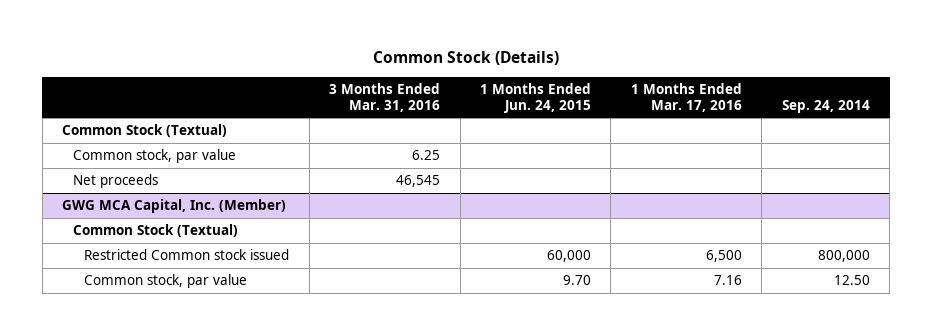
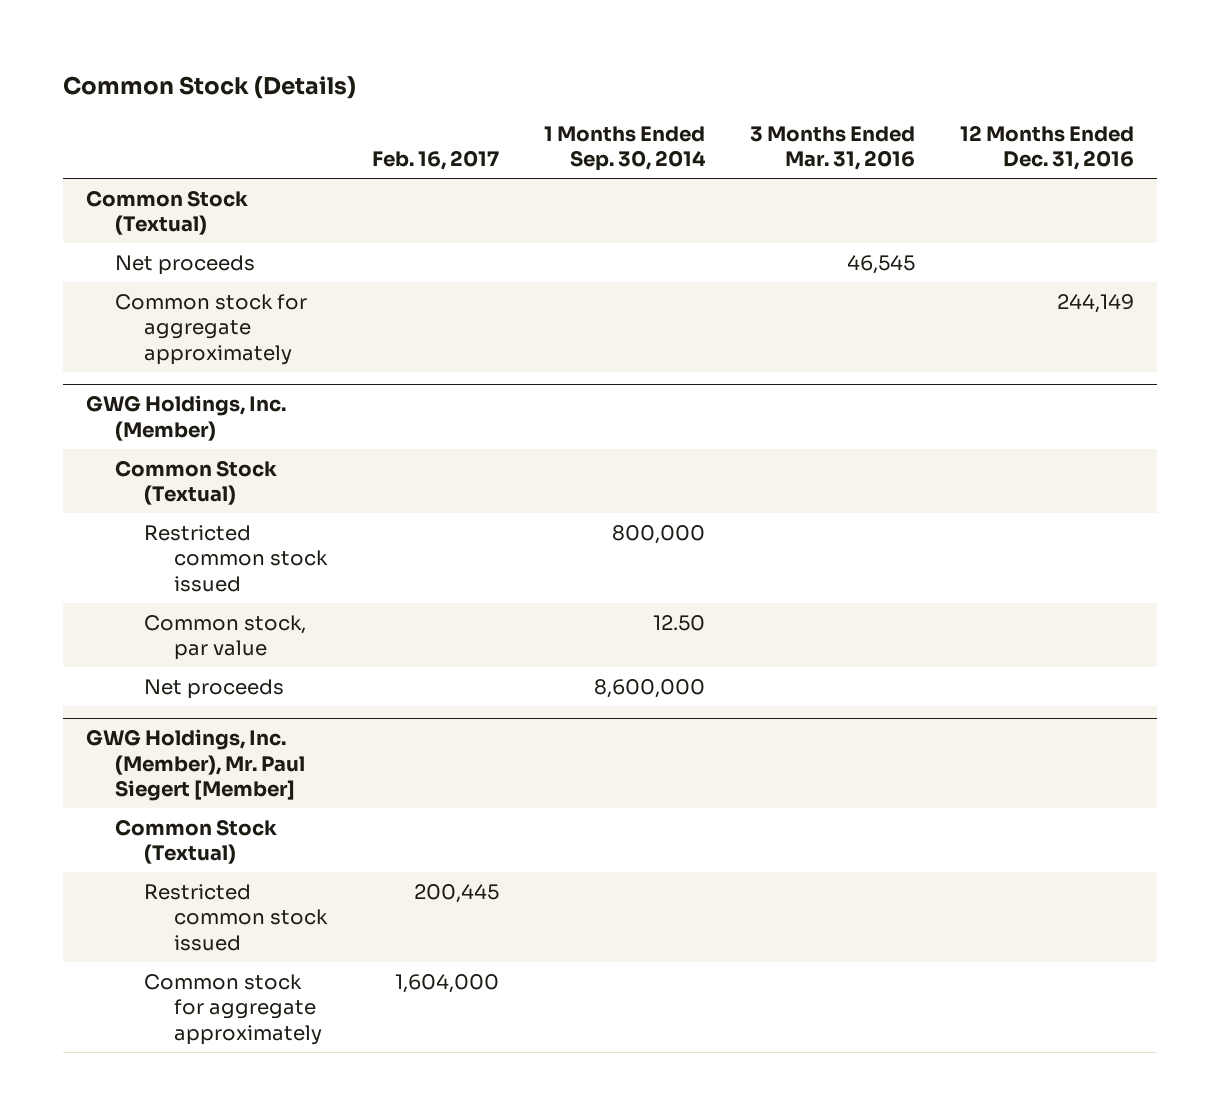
- | 3 Months Ended Mar. 31, 2016 | 1 Months Ended Jun. 24, 2015 | 1 Months Ended Mar. 17, 2016 | Sep. 24, 2014
+ | Feb. 16, 2017 | 1 Months Ended Sep. 30, 2014 | 3 Months Ended Mar. 31, 2016 | 12 Months Ended Dec. 31, 2016
- Common stock, par value | 6.25 | | |
- GWG MCA Capital, Inc. (Member)
+ Common stock for aggregate approximately | | | | 244,149
+ GWG Holdings, Inc. (Member)
- Restricted Common stock issued | | 60,000 | 6,500 | 800,000
+ Restricted common stock issued | | 800,000 | |
+ Net proceeds | | 8,600,000 | |
+ GWG Holdings, Inc. (Member), Mr. Paul Siegert [Member]
+ Common Stock (Textual)
+ Restricted common stock issued | 200,445 | | |
+ Common stock for aggregate approximately | 1,604,000 | | |

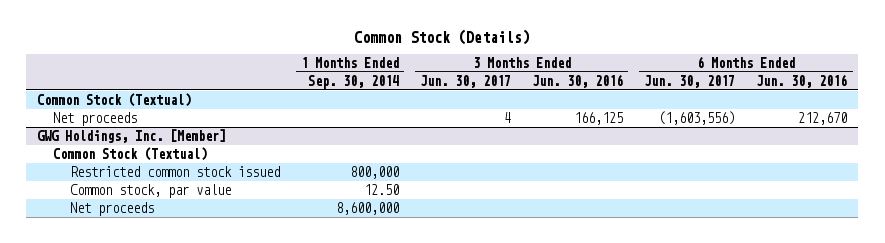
- | Feb. 16, 2017 | 1 Months Ended Sep. 30, 2014 | 3 Months Ended Mar. 31, 2016 | 12 Months Ended Dec. 31, 2016
+ | 1 Months Ended Sep. 30, 2014 | 3 Months Ended Jun. 30, 2017 | 3 Months Ended Jun. 30, 2016 | 6 Months Ended Jun. 30, 2017 | 6 Months Ended Jun. 30, 2016
- Common stock for aggregate approximately | | | | 244,149
- GWG Holdings, Inc. (Member)
+ GWG Holdings, Inc. [Member]
- GWG Holdings, Inc. (Member), Mr. Paul Siegert [Member]
- Common Stock (Textual)
- Restricted common stock issued | 200,445 | | |
- Common stock for aggregate approximately | 1,604,000 | | |

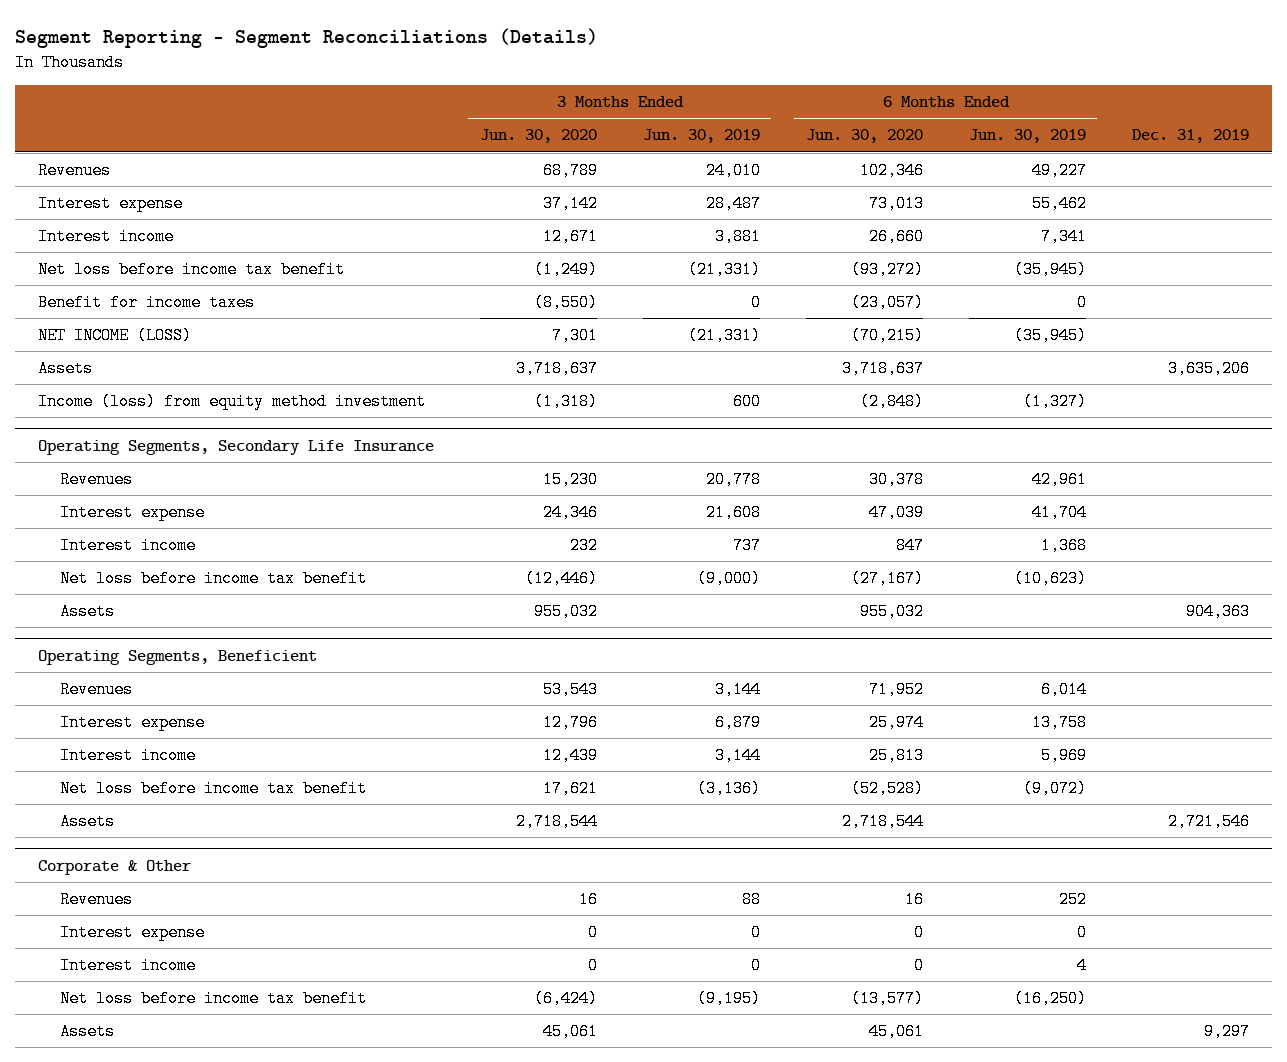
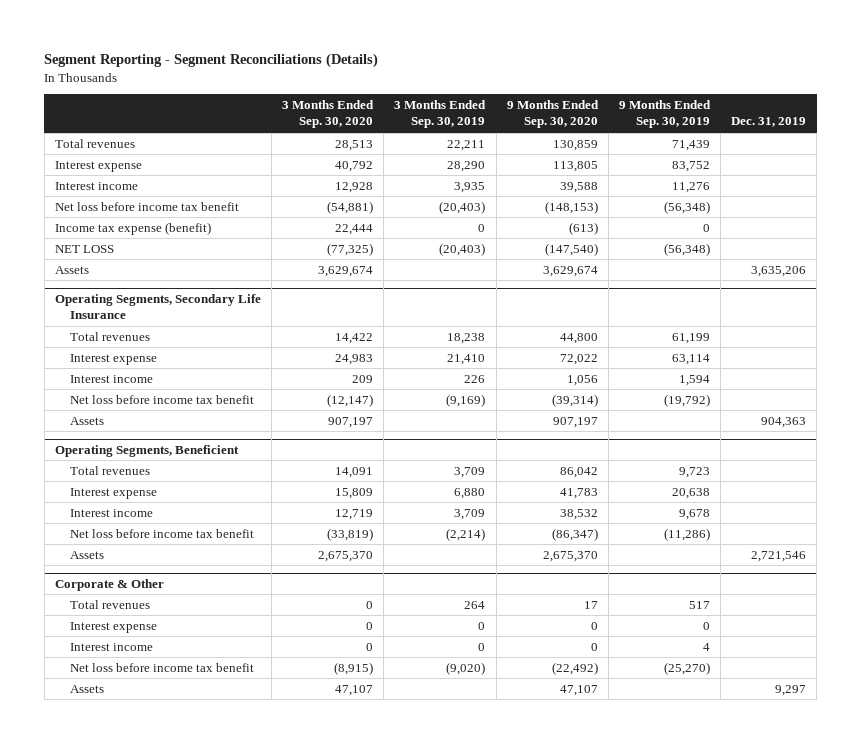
- | 3 Months Ended Jun. 30, 2020 | 3 Months Ended Jun. 30, 2019 | 6 Months Ended Jun. 30, 2020 | 6 Months Ended Jun. 30, 2019 | Dec. 31, 2019
+ | 3 Months Ended Sep. 30, 2020 | 3 Months Ended Sep. 30, 2019 | 9 Months Ended Sep. 30, 2020 | 9 Months Ended Sep. 30, 2019 | Dec. 31, 2019
- Revenues | 68,789 | 24,010 | 102,346 | 49,227 |
+ Total revenues | 28,513 | 22,211 | 130,859 | 71,439 |
- Benefit for income taxes | (8,550) | 0 | (23,057) | 0 |
- NET INCOME (LOSS) | 7,301 | (21,331) | (70,215) | (35,945) |
+ Income tax expense (benefit) | 22,444 | 0 | (613) | 0 |
+ NET LOSS | (77,325) | (20,403) | (147,540) | (56,348) |
- Income (loss) from equity method investment | (1,318) | 600 | (2,848) | (1,327) |
@ Operating Segments, Secondary Life Insurance
- Revenues | 15,230 | 20,778 | 30,378 | 42,961 |
+ Total revenues | 14,422 | 18,238 | 44,800 | 61,199 |
@ Operating Segments, Beneficient
- Revenues | 53,543 | 3,144 | 71,952 | 6,014 |
+ Total revenues | 14,091 | 3,709 | 86,042 | 9,723 |
@ Corporate & Other
- Revenues | 16 | 88 | 16 | 252 |
+ Total revenues | 0 | 264 | 17 | 517 |

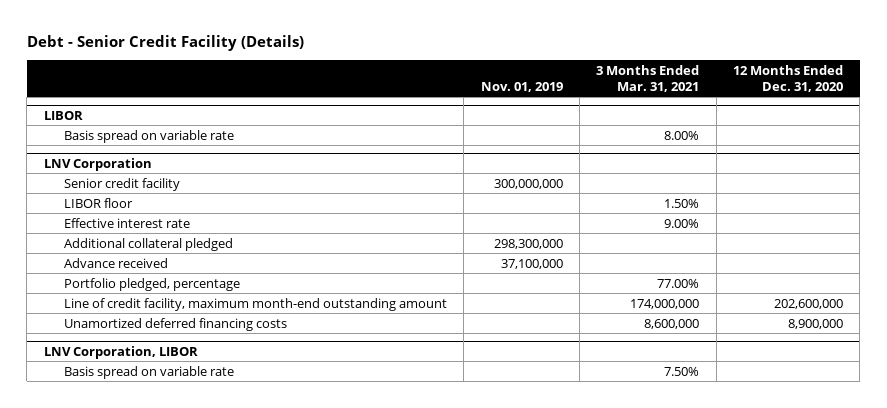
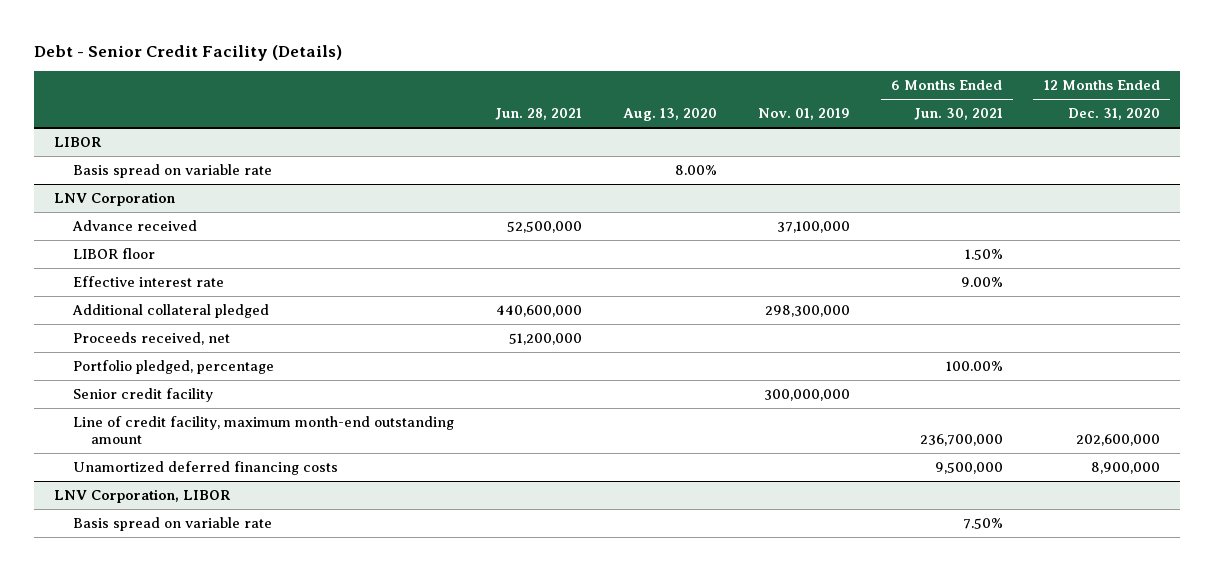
- | Nov. 01, 2019 | 3 Months Ended Mar. 31, 2021 | 12 Months Ended Dec. 31, 2020
+ | Jun. 28, 2021 | Aug. 13, 2020 | Nov. 01, 2019 | 6 Months Ended Jun. 30, 2021 | 12 Months Ended Dec. 31, 2020
@ LNV Corporation
moved up: Advance received | 52,500,000 | | 37,100,000 | |
+ Proceeds received, net | 51,200,000 | | | |
moved down: Senior credit facility | | | 300,000,000 | |

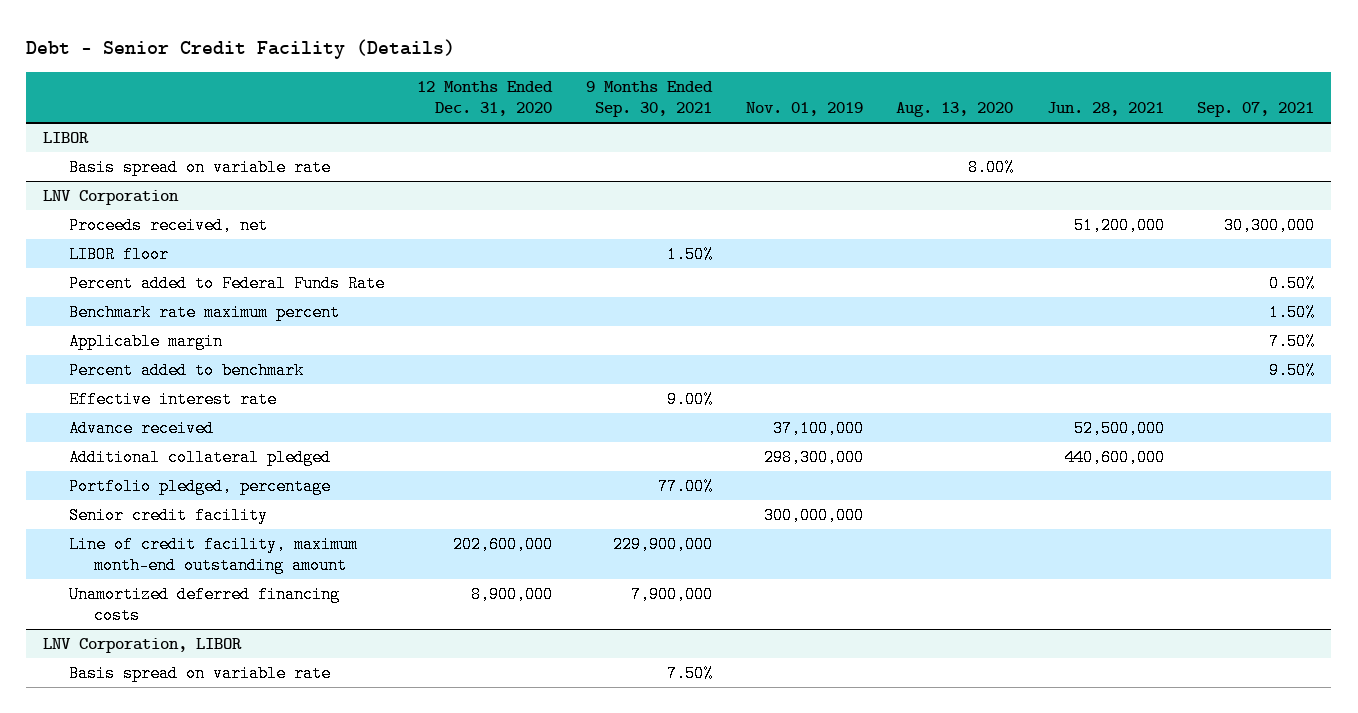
- | Jun. 28, 2021 | Aug. 13, 2020 | Nov. 01, 2019 | 6 Months Ended Jun. 30, 2021 | 12 Months Ended Dec. 31, 2020
+ | 12 Months Ended Dec. 31, 2020 | 9 Months Ended Sep. 30, 2021 | Nov. 01, 2019 | Aug. 13, 2020 | Jun. 28, 2021 | Sep. 07, 2021
@ LNV Corporation
moved up: Proceeds received, net | | | | | 51,200,000 | 30,300,000
+ Percent added to Federal Funds Rate | | | | | | 0.50%
+ Benchmark rate maximum percent | | | | | | 1.50%
+ Applicable margin | | | | | | 7.50%
+ Percent added to benchmark | | | | | | 9.50%
moved down: Advance received | | | 37,100,000 | | 52,500,000 |

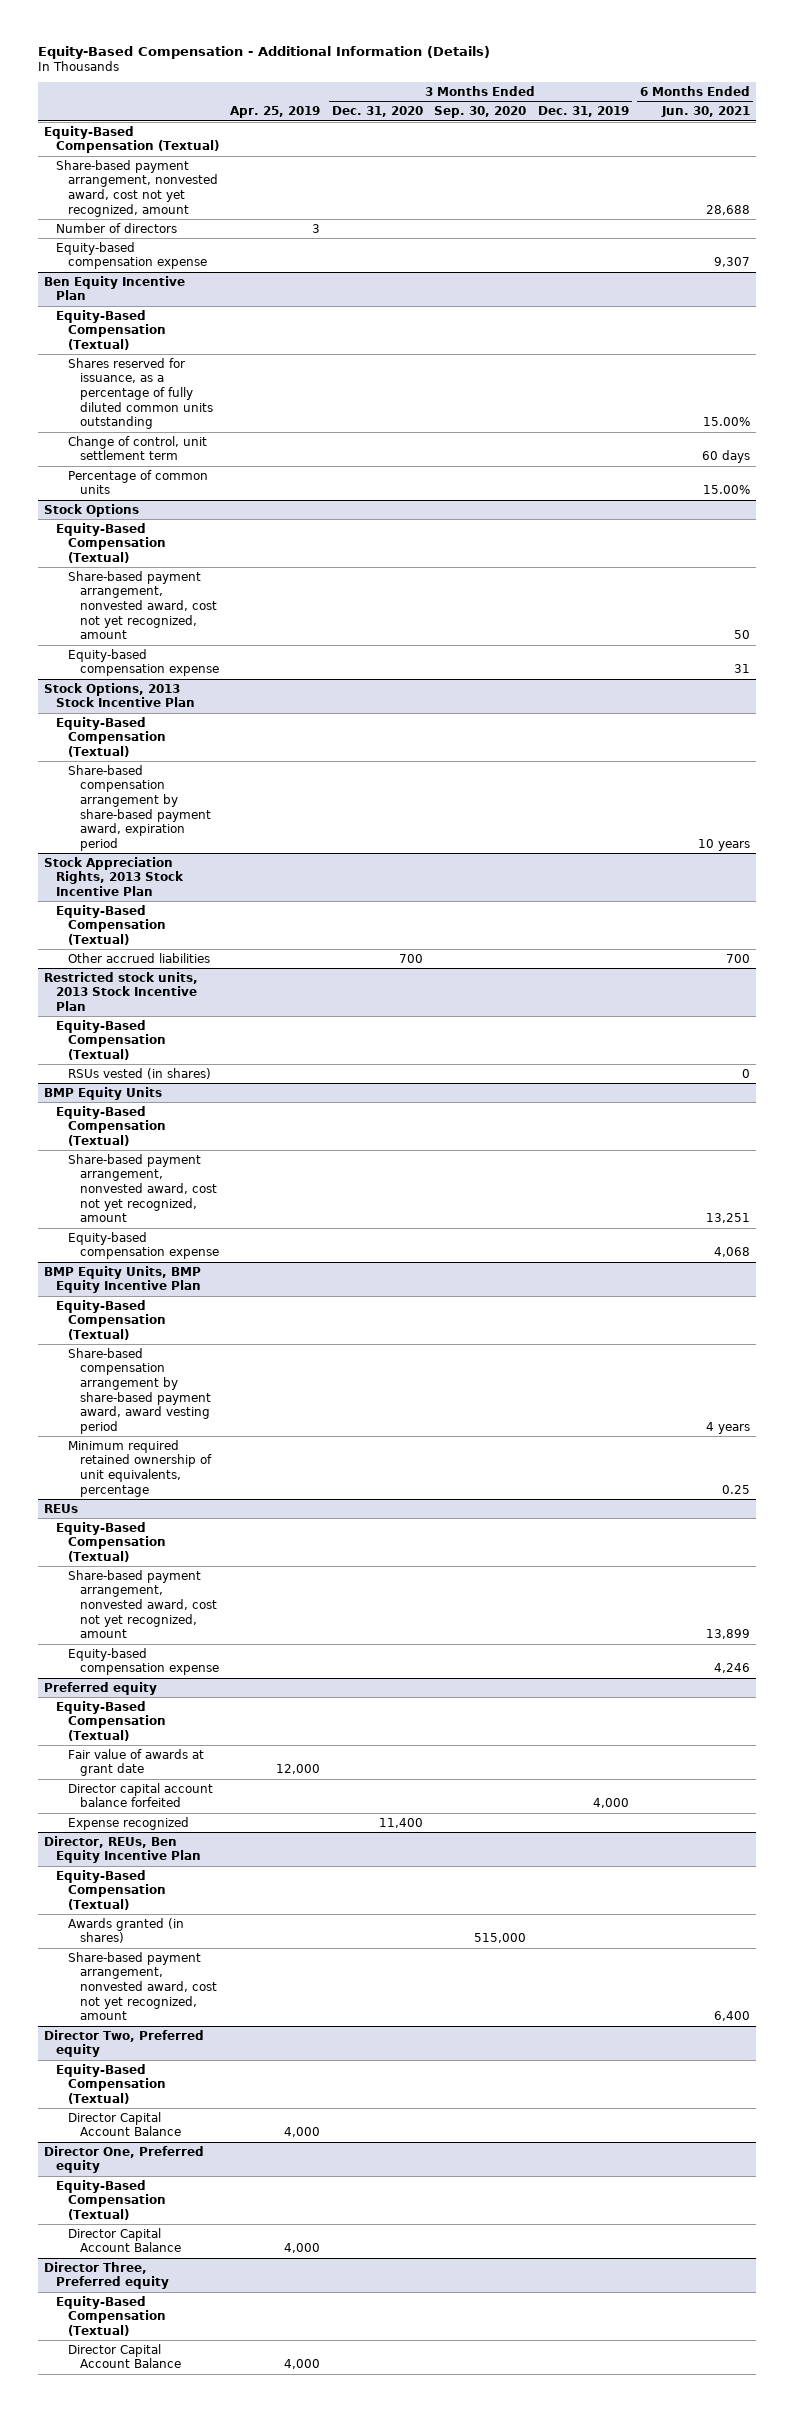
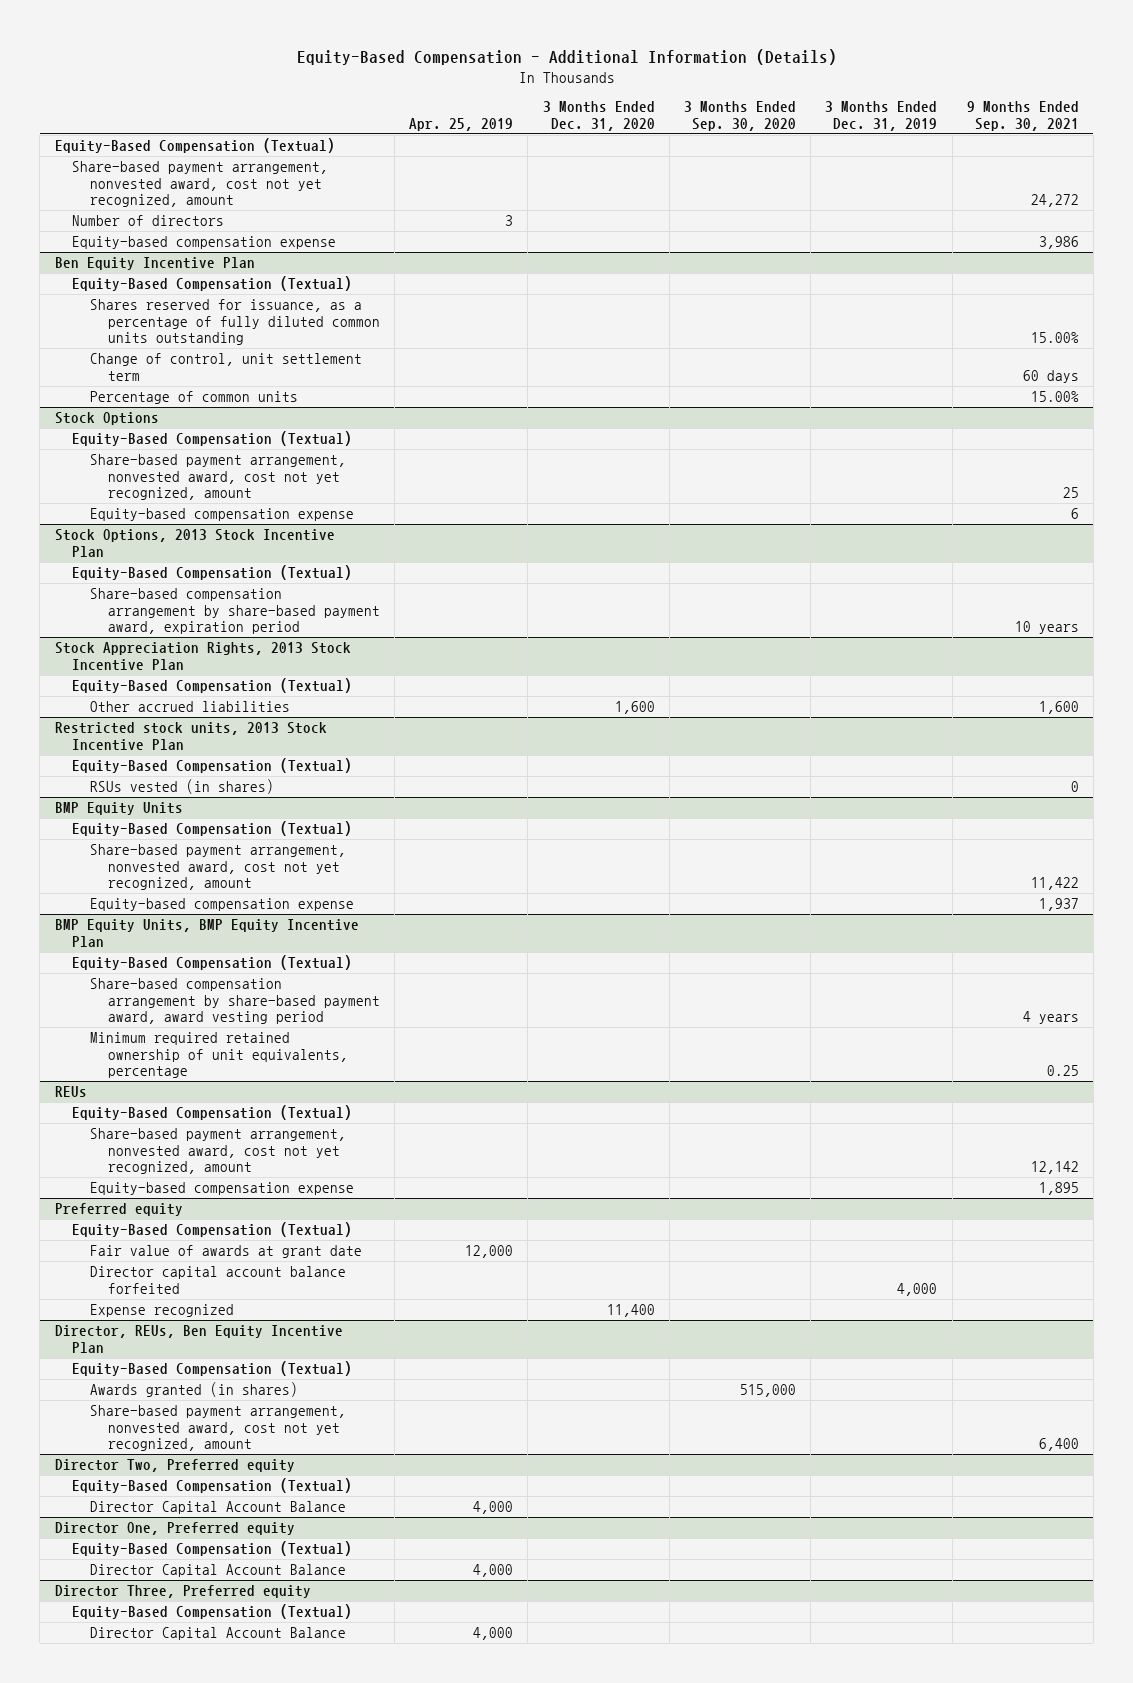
- | Apr. 25, 2019 | 3 Months Ended Dec. 31, 2020 | 3 Months Ended Sep. 30, 2020 | 3 Months Ended Dec. 31, 2019 | 6 Months Ended Jun. 30, 2021
+ | Apr. 25, 2019 | 3 Months Ended Dec. 31, 2020 | 3 Months Ended Sep. 30, 2020 | 3 Months Ended Dec. 31, 2019 | 9 Months Ended Sep. 30, 2021
@ Stock Appreciation Rights, 2013 Stock Incentive Plan
- Other accrued liabilities | | 700 | | | 700
+ Other accrued liabilities | | 1,600 | | | 1,600

